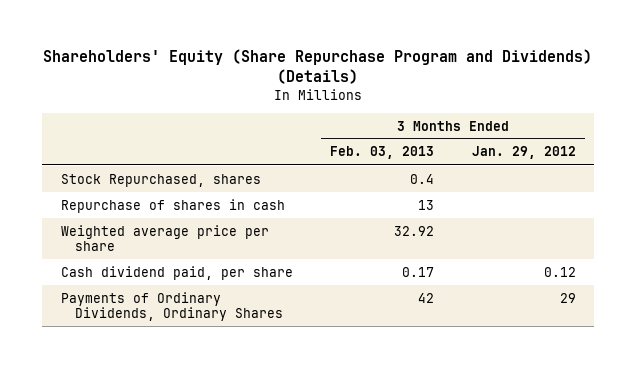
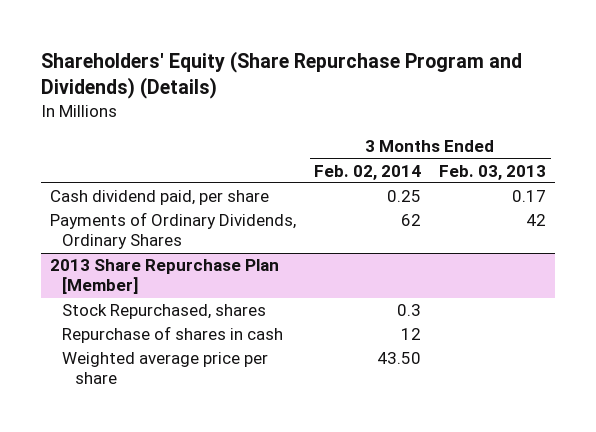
- | 3 Months Ended Feb. 03, 2013 | 3 Months Ended Jan. 29, 2012
+ | 3 Months Ended Feb. 02, 2014 | 3 Months Ended Feb. 03, 2013
- Stock Repurchased, shares | 0.4 |
- Repurchase of shares in cash | 13 |
- Weighted average price per share | 32.92 |
+ 2013 Share Repurchase Plan [Member]
+ Stock Repurchased, shares | 0.3 |
+ Repurchase of shares in cash | 12 |
+ Weighted average price per share | 43.50 |

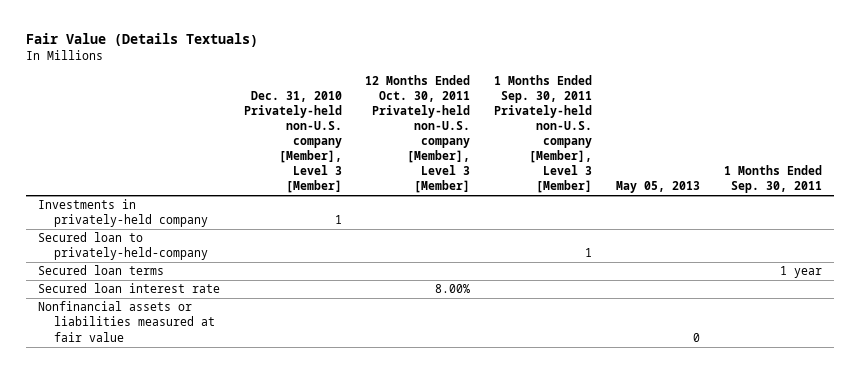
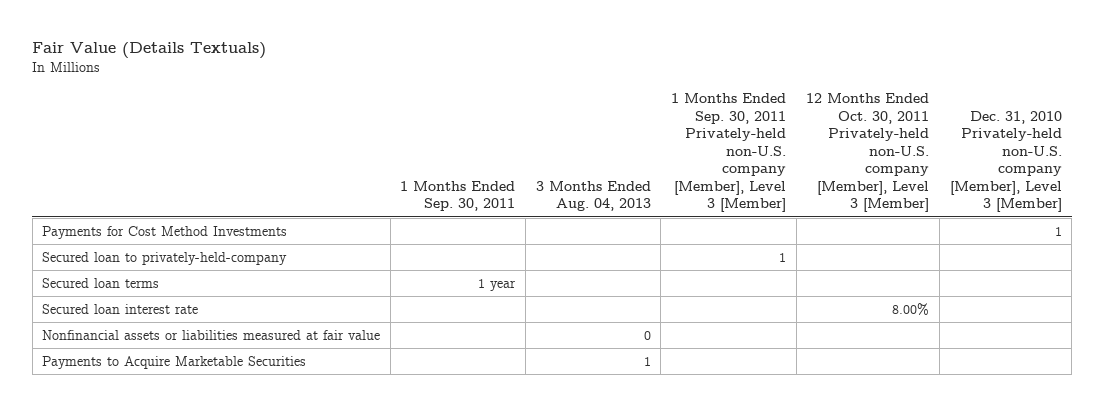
- | Dec. 31, 2010 Privately-held non-U.S. company [Member], Level 3 [Member] | 12 Months Ended Oct. 30, 2011 Privately-held non-U.S. company [Member], Level 3 [Member] | 1 Months Ended Sep. 30, 2011 Privately-held non-U.S. company [Member], Level 3 [Member] | May 05, 2013 | 1 Months Ended Sep. 30, 2011
+ | 1 Months Ended Sep. 30, 2011 | 3 Months Ended Aug. 04, 2013 | 1 Months Ended Sep. 30, 2011 Privately-held non-U.S. company [Member], Level 3 [Member] | 12 Months Ended Oct. 30, 2011 Privately-held non-U.S. company [Member], Level 3 [Member] | Dec. 31, 2010 Privately-held non-U.S. company [Member], Level 3 [Member]
- Investments in privately-held company | 1 | | | |
+ Payments for Cost Method Investments | | | | | 1
+ Payments to Acquire Marketable Securities | | 1 | | |

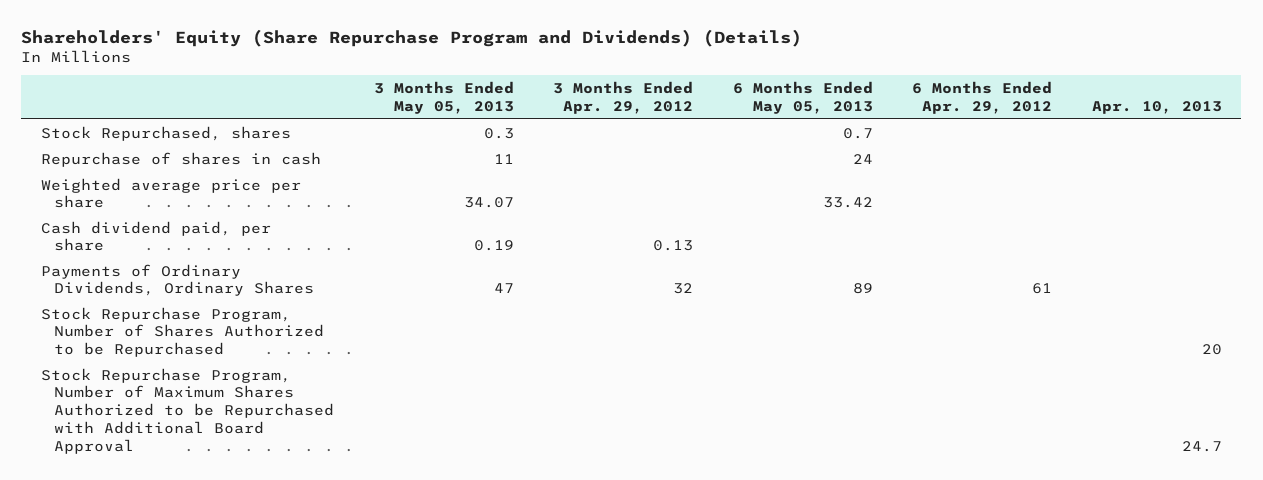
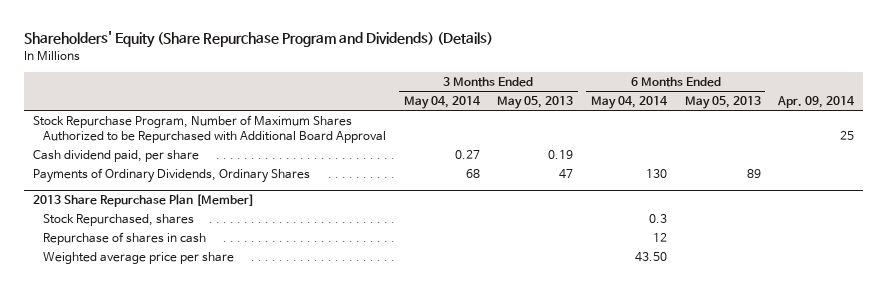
- | 3 Months Ended May 05, 2013 | 3 Months Ended Apr. 29, 2012 | 6 Months Ended May 05, 2013 | 6 Months Ended Apr. 29, 2012 | Apr. 10, 2013
+ | 3 Months Ended May 04, 2014 | 3 Months Ended May 05, 2013 | 6 Months Ended May 04, 2014 | 6 Months Ended May 05, 2013 | Apr. 09, 2014
- Stock Repurchased, shares | 0.3 | | 0.7 | |
- Repurchase of shares in cash | 11 | | 24 | |
- Weighted average price per share | 34.07 | | 33.42 | |
moved up: Stock Repurchase Program, Number of Maximum Shares Authorized to be Repurchased with Additional Board Approval | | | | | 25
- Stock Repurchase Program, Number of Shares Authorized to be Repurchased | | | | | 20
+ 2013 Share Repurchase Plan [Member]
+ Stock Repurchased, shares | | | 0.3 | |
+ Repurchase of shares in cash | | | 12 | |
+ Weighted average price per share | | | 43.50 | |

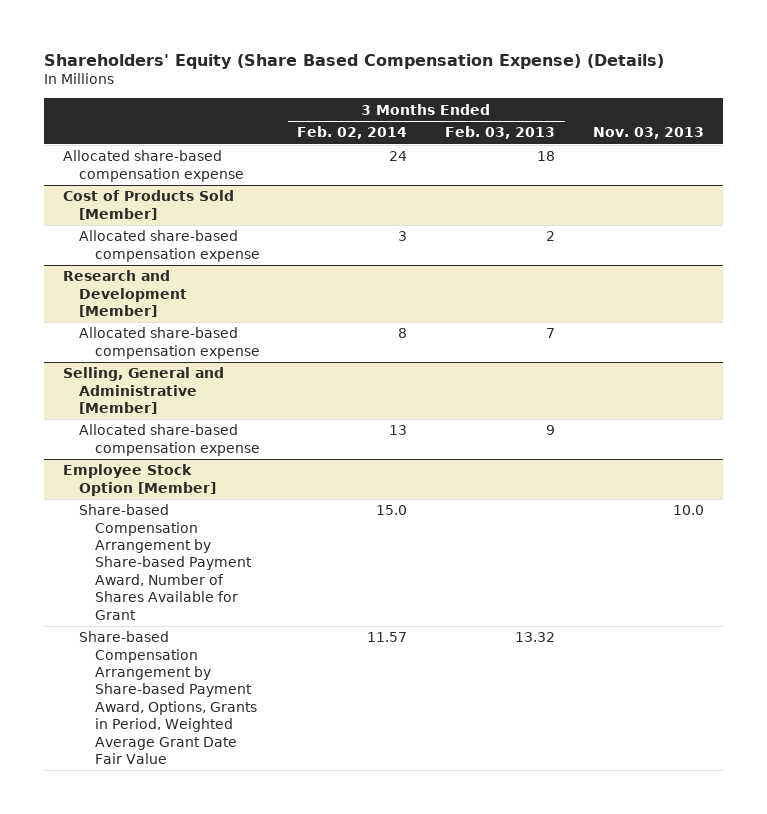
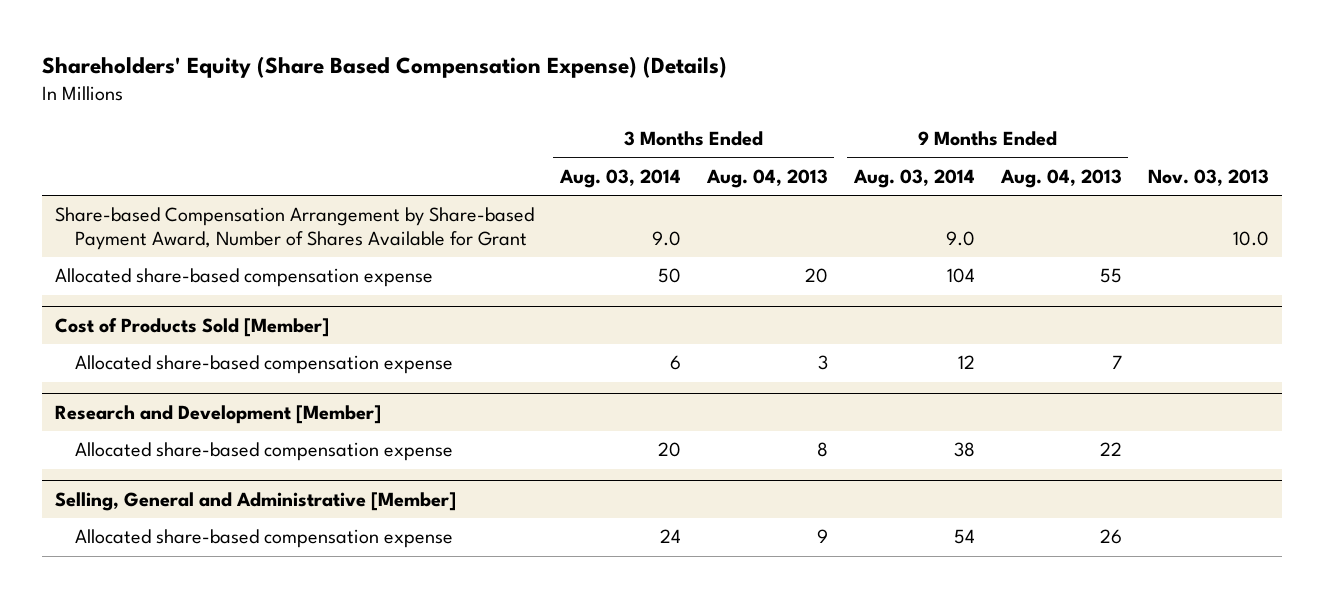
- | 3 Months Ended Feb. 02, 2014 | 3 Months Ended Feb. 03, 2013 | Nov. 03, 2013
+ | 3 Months Ended Aug. 03, 2014 | 3 Months Ended Aug. 04, 2013 | 9 Months Ended Aug. 03, 2014 | 9 Months Ended Aug. 04, 2013 | Nov. 03, 2013
+ Share-based Compensation Arrangement by Share-based Payment Award, Number of Shares Available for Grant | 9.0 | | 9.0 | | 10.0
- Employee Stock Option [Member]
- Share-based Compensation Arrangement by Share-based Payment Award, Number of Shares Available for Grant | 15.0 | | 10.0
- Share-based Compensation Arrangement by Share-based Payment Award, Options, Grants in Period, Weighted Average Grant Date Fair Value | 11.57 | 13.32 |

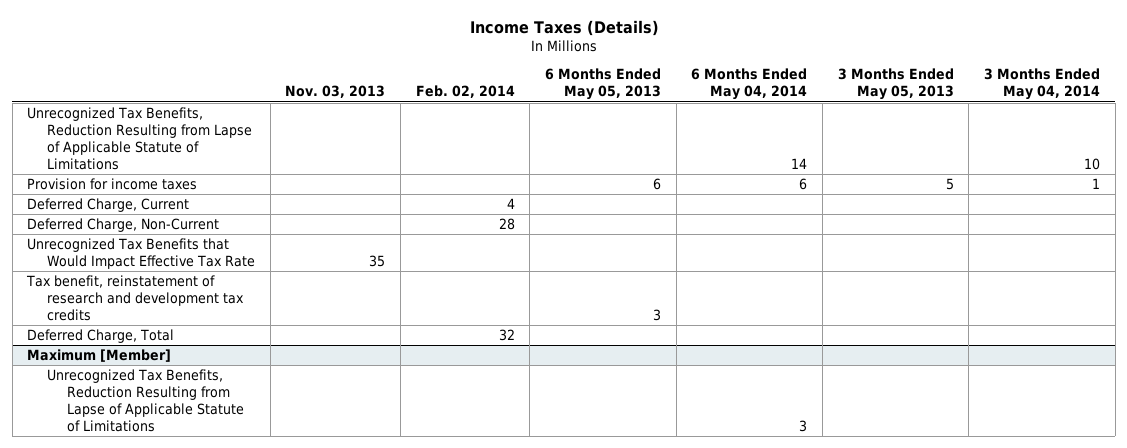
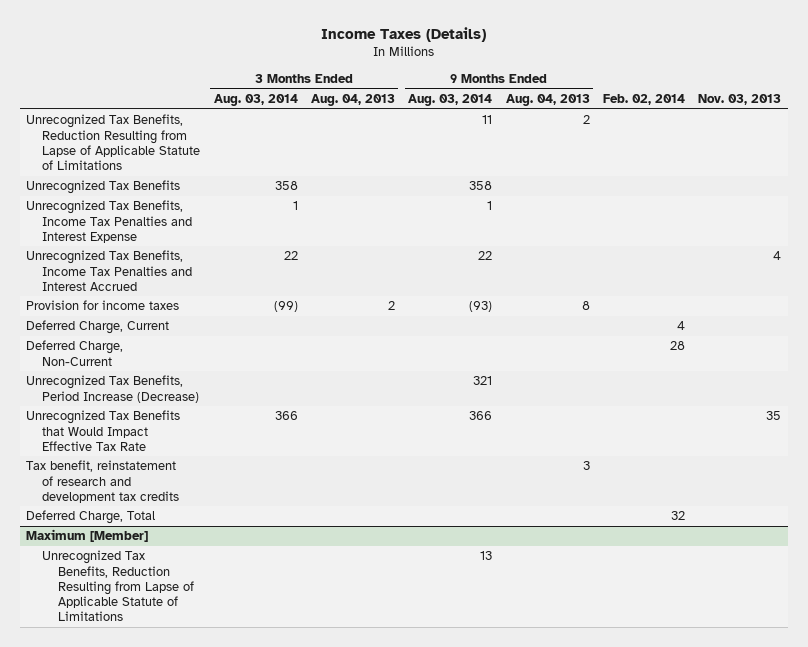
- | Nov. 03, 2013 | Feb. 02, 2014 | 6 Months Ended May 05, 2013 | 6 Months Ended May 04, 2014 | 3 Months Ended May 05, 2013 | 3 Months Ended May 04, 2014
+ | 3 Months Ended Aug. 03, 2014 | 3 Months Ended Aug. 04, 2013 | 9 Months Ended Aug. 03, 2014 | 9 Months Ended Aug. 04, 2013 | Feb. 02, 2014 | Nov. 03, 2013
+ Unrecognized Tax Benefits | 358 | | 358 | | |
+ Unrecognized Tax Benefits, Income Tax Penalties and Interest Expense | 1 | | 1 | | |
+ Unrecognized Tax Benefits, Income Tax Penalties and Interest Accrued | 22 | | 22 | | | 4
+ Unrecognized Tax Benefits, Period Increase (Decrease) | | | 321 | | |

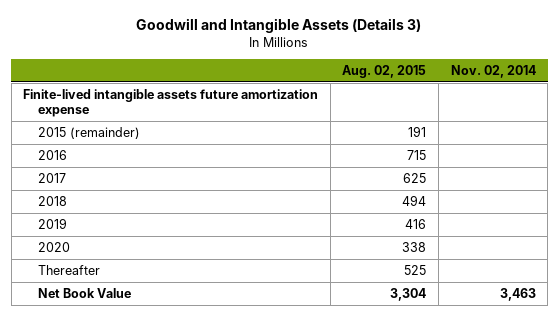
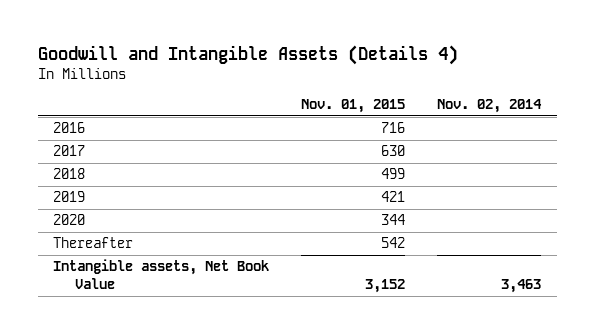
- Goodwill and Intangible Assets (Details 3)
+ Goodwill and Intangible Assets (Details 4)
- | Aug. 02, 2015 | Nov. 02, 2014
+ | Nov. 01, 2015 | Nov. 02, 2014
- Finite-lived intangible assets future amortization expense
- 2015 (remainder) | 191 |
- Net Book Value | 3,304 | 3,463
+ Intangible assets, Net Book Value | 3,152 | 3,463

